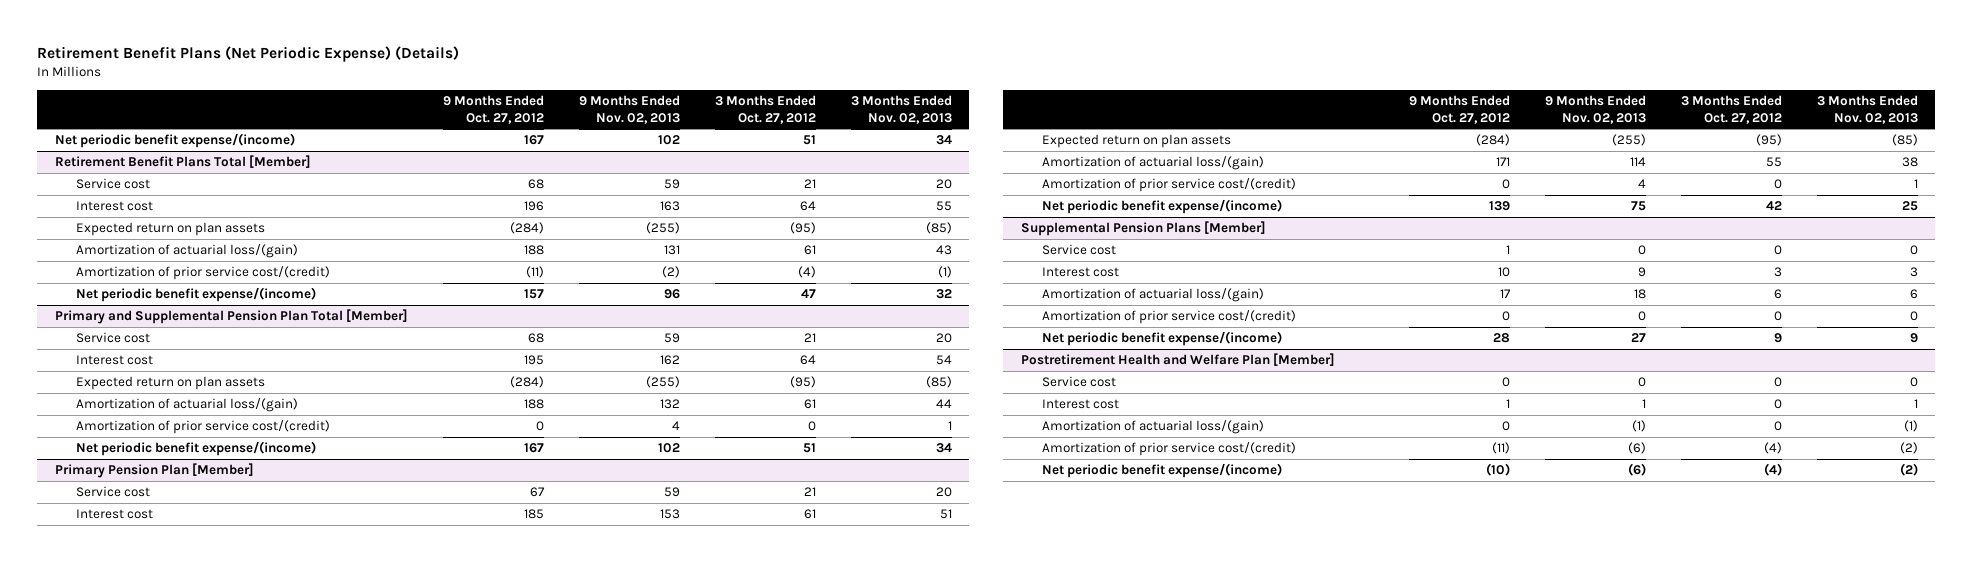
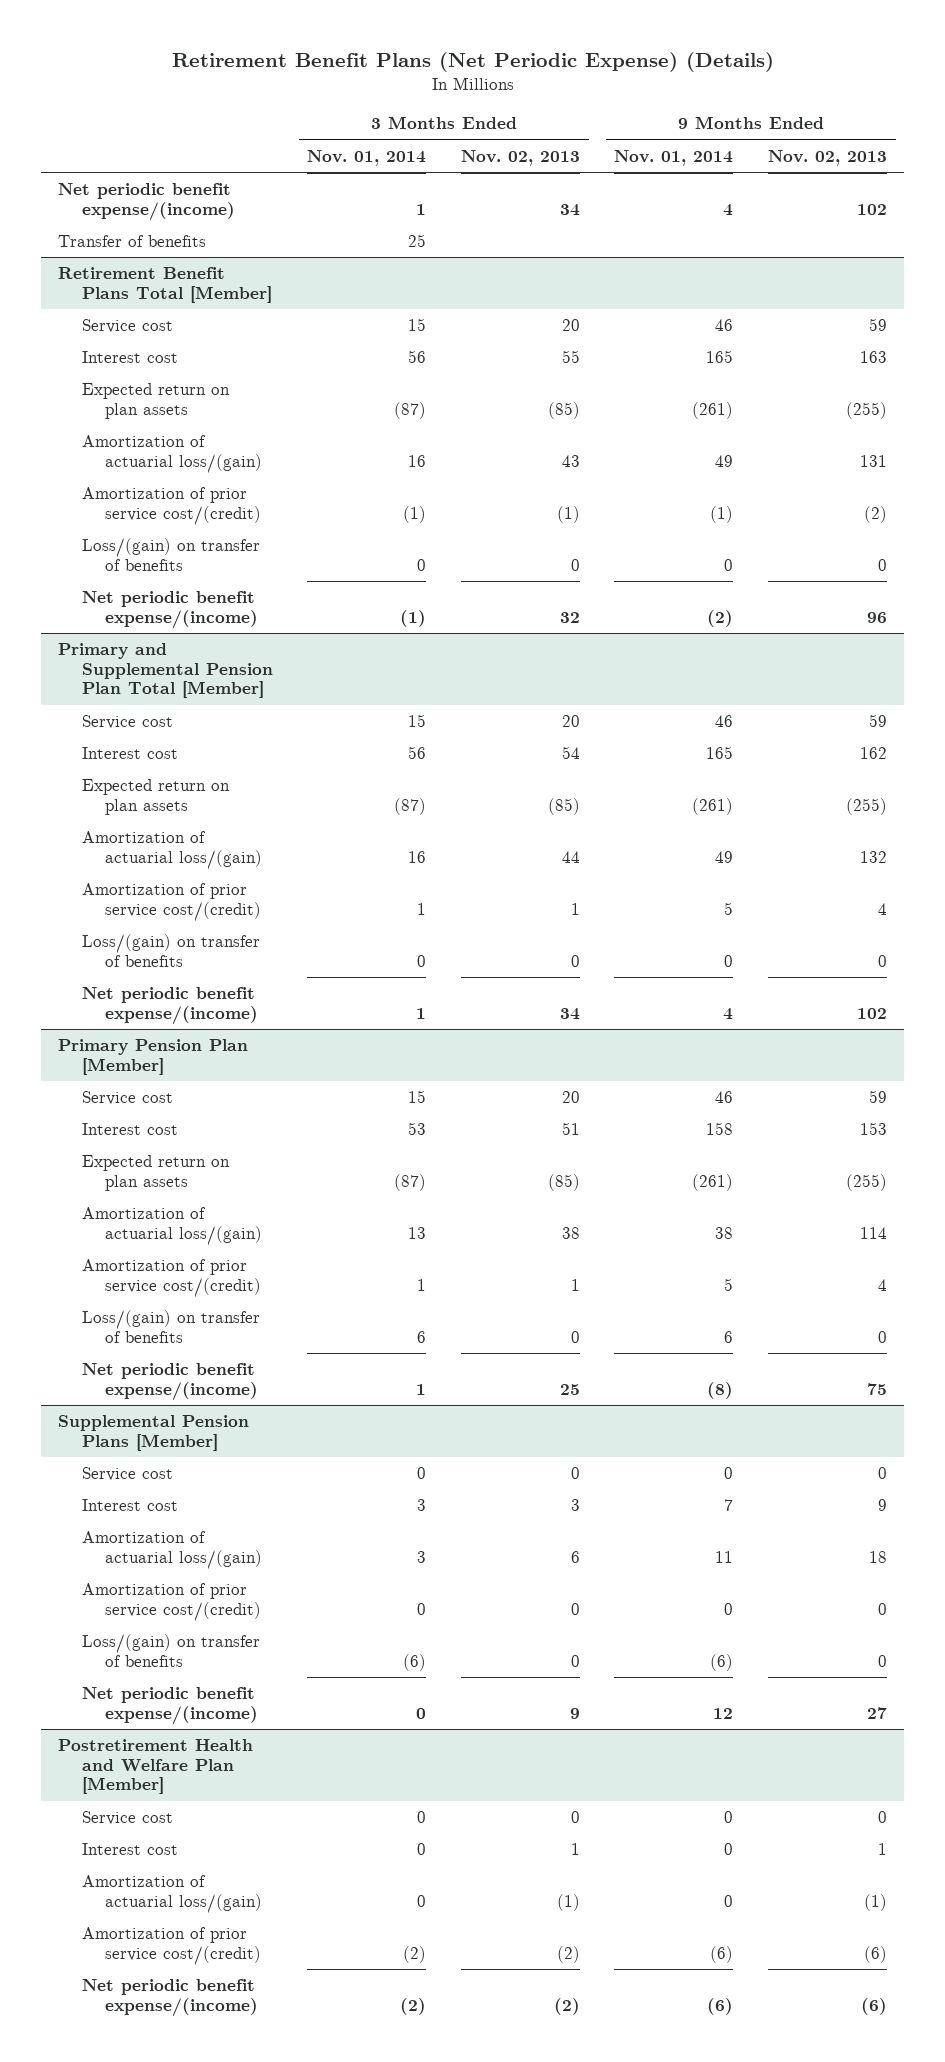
- | 9 Months Ended Oct. 27, 2012 | 9 Months Ended Nov. 02, 2013 | 3 Months Ended Oct. 27, 2012 | 3 Months Ended Nov. 02, 2013
+ | 3 Months Ended Nov. 01, 2014 | 3 Months Ended Nov. 02, 2013 | 9 Months Ended Nov. 01, 2014 | 9 Months Ended Nov. 02, 2013
+ Transfer of benefits | 25 | | |
@ Retirement Benefit Plans Total [Member]
+ Loss/(gain) on transfer of benefits | 0 | 0 | 0 | 0
@ Primary and Supplemental Pension Plan Total [Member]
+ Loss/(gain) on transfer of benefits | 0 | 0 | 0 | 0
@ Primary Pension Plan [Member]
+ Loss/(gain) on transfer of benefits | 6 | 0 | 6 | 0
@ Supplemental Pension Plans [Member]
+ Loss/(gain) on transfer of benefits | (6) | 0 | (6) | 0

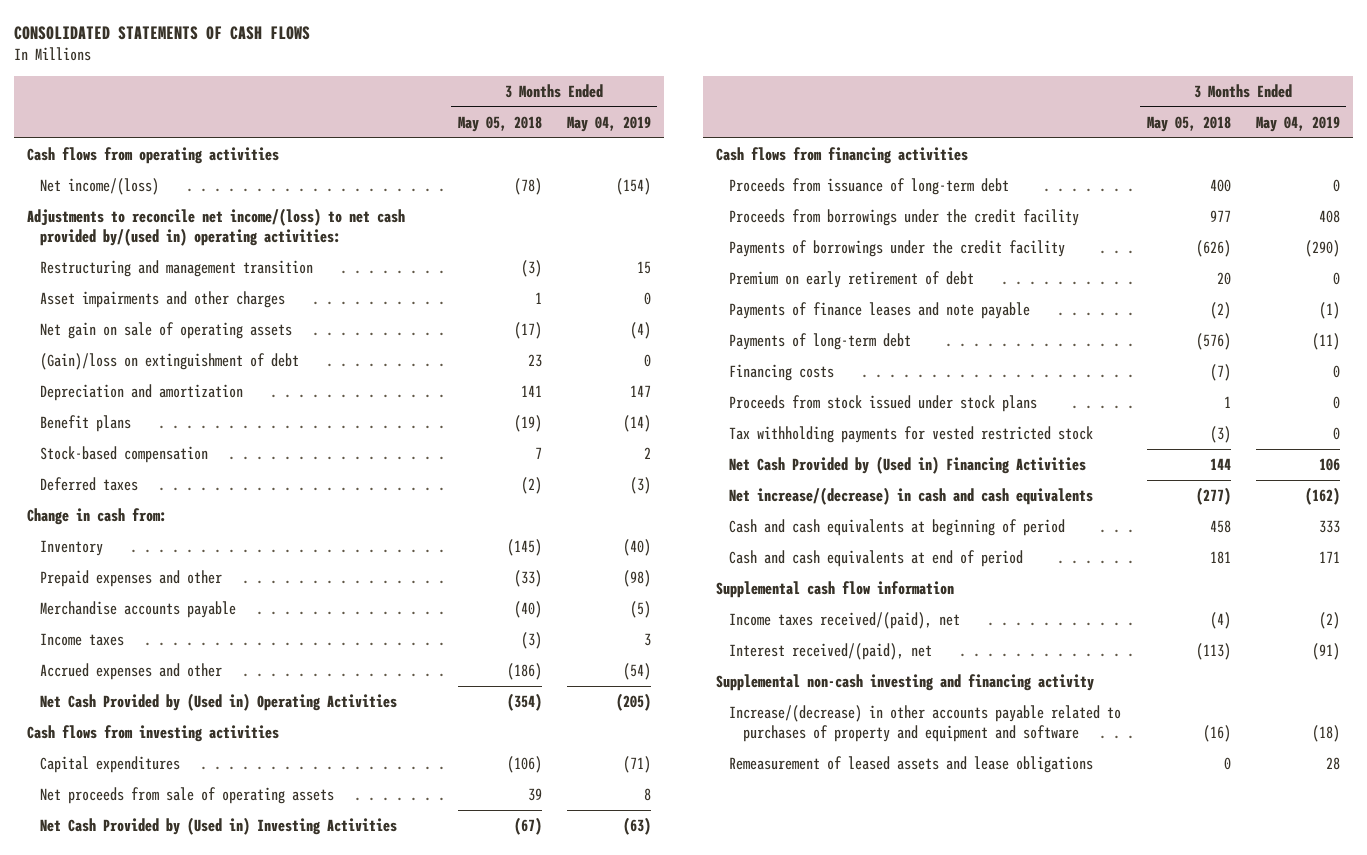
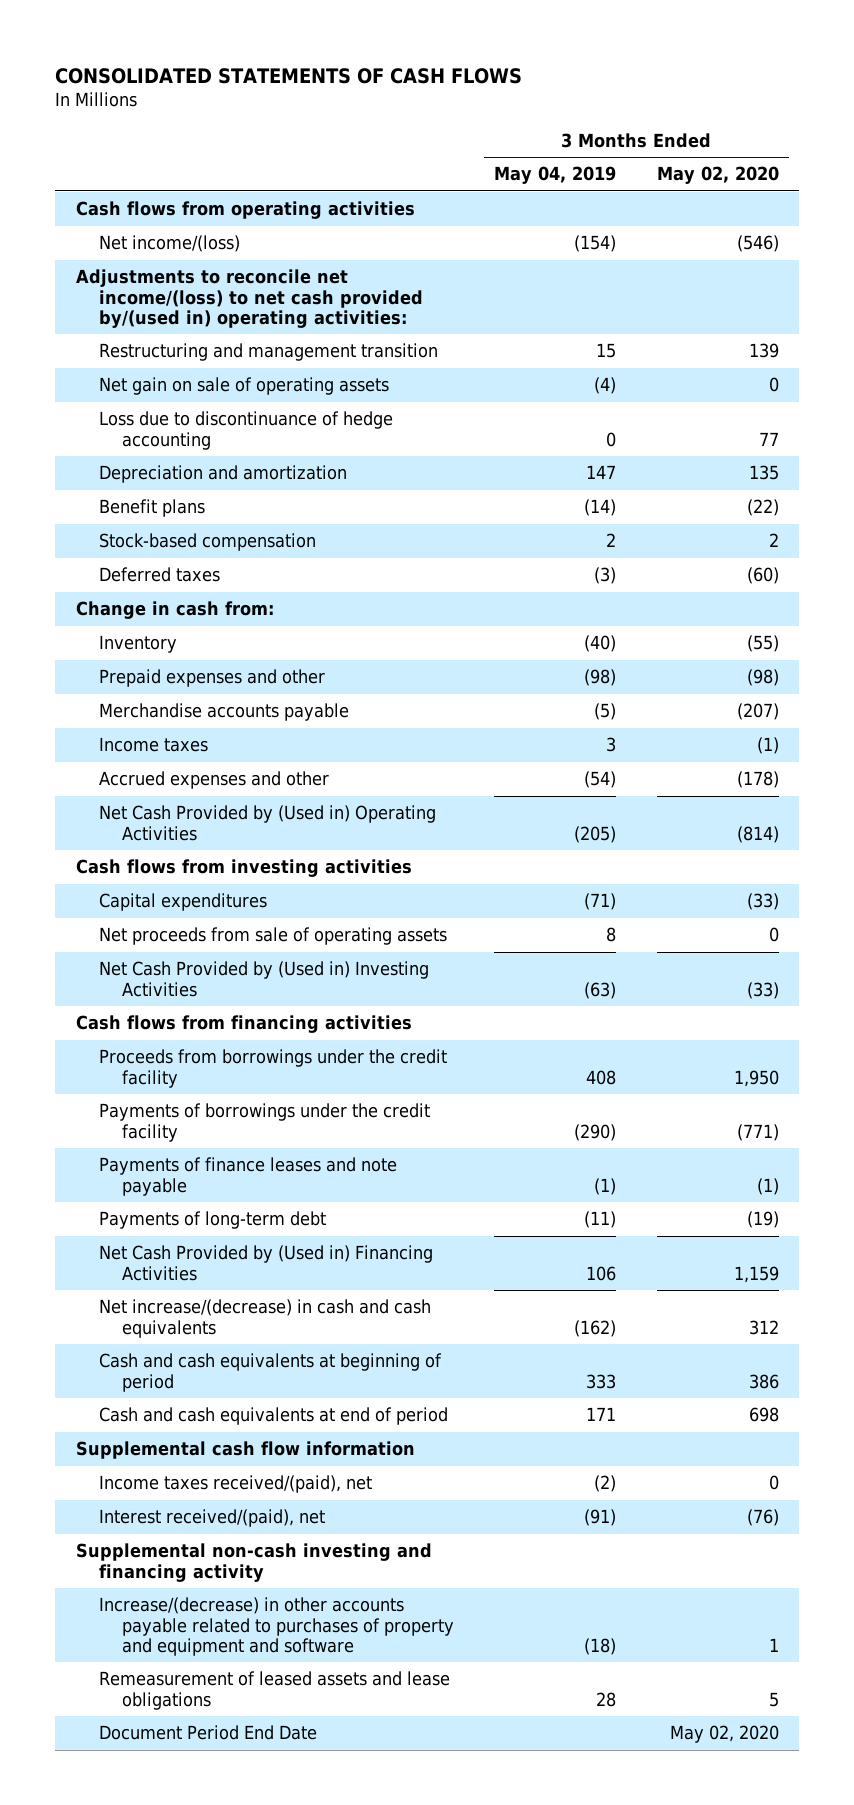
- | 3 Months Ended May 05, 2018 | 3 Months Ended May 04, 2019
+ | 3 Months Ended May 04, 2019 | 3 Months Ended May 02, 2020
- Asset impairments and other charges | 1 | 0
- (Gain)/loss on extinguishment of debt | 23 | 0
+ Loss due to discontinuance of hedge accounting | 0 | 77
- Proceeds from issuance of long-term debt | 400 | 0
- Premium on early retirement of debt | 20 | 0
- Financing costs | (7) | 0
- Proceeds from stock issued under stock plans | 1 | 0
- Tax withholding payments for vested restricted stock | (3) | 0
+ Document Period End Date | | May 02, 2020

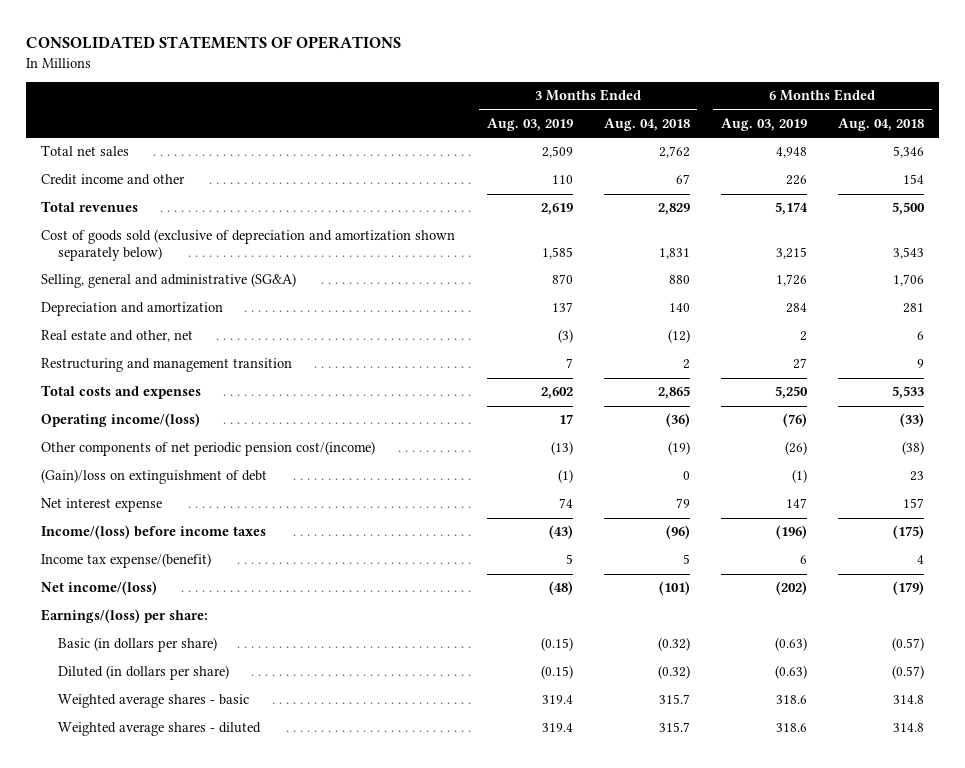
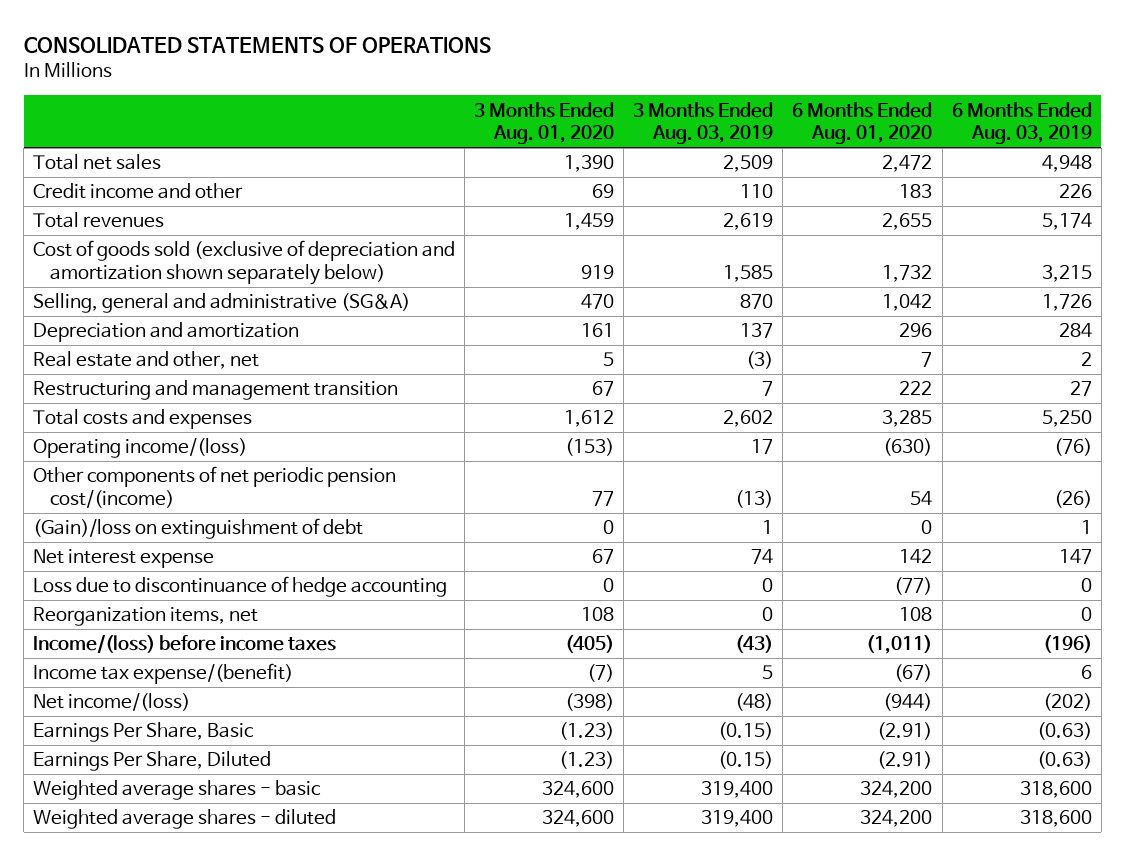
- | 3 Months Ended Aug. 03, 2019 | 3 Months Ended Aug. 04, 2018 | 6 Months Ended Aug. 03, 2019 | 6 Months Ended Aug. 04, 2018
+ | 3 Months Ended Aug. 01, 2020 | 3 Months Ended Aug. 03, 2019 | 6 Months Ended Aug. 01, 2020 | 6 Months Ended Aug. 03, 2019
- (Gain)/loss on extinguishment of debt | (1) | 0 | (1) | 23
+ (Gain)/loss on extinguishment of debt | 0 | 1 | 0 | 1
+ Loss due to discontinuance of hedge accounting | 0 | 0 | (77) | 0
+ Reorganization items, net | 108 | 0 | 108 | 0
- Earnings/(loss) per share:
- Basic (in dollars per share) | (0.15) | (0.32) | (0.63) | (0.57)
- Diluted (in dollars per share) | (0.15) | (0.32) | (0.63) | (0.57)
- Weighted average shares - basic | 319.4 | 315.7 | 318.6 | 314.8
- Weighted average shares - diluted | 319.4 | 315.7 | 318.6 | 314.8
+ Earnings Per Share, Basic | (1.23) | (0.15) | (2.91) | (0.63)
+ Earnings Per Share, Diluted | (1.23) | (0.15) | (2.91) | (0.63)
+ Weighted average shares - basic | 324,600 | 319,400 | 324,200 | 318,600
+ Weighted average shares - diluted | 324,600 | 319,400 | 324,200 | 318,600

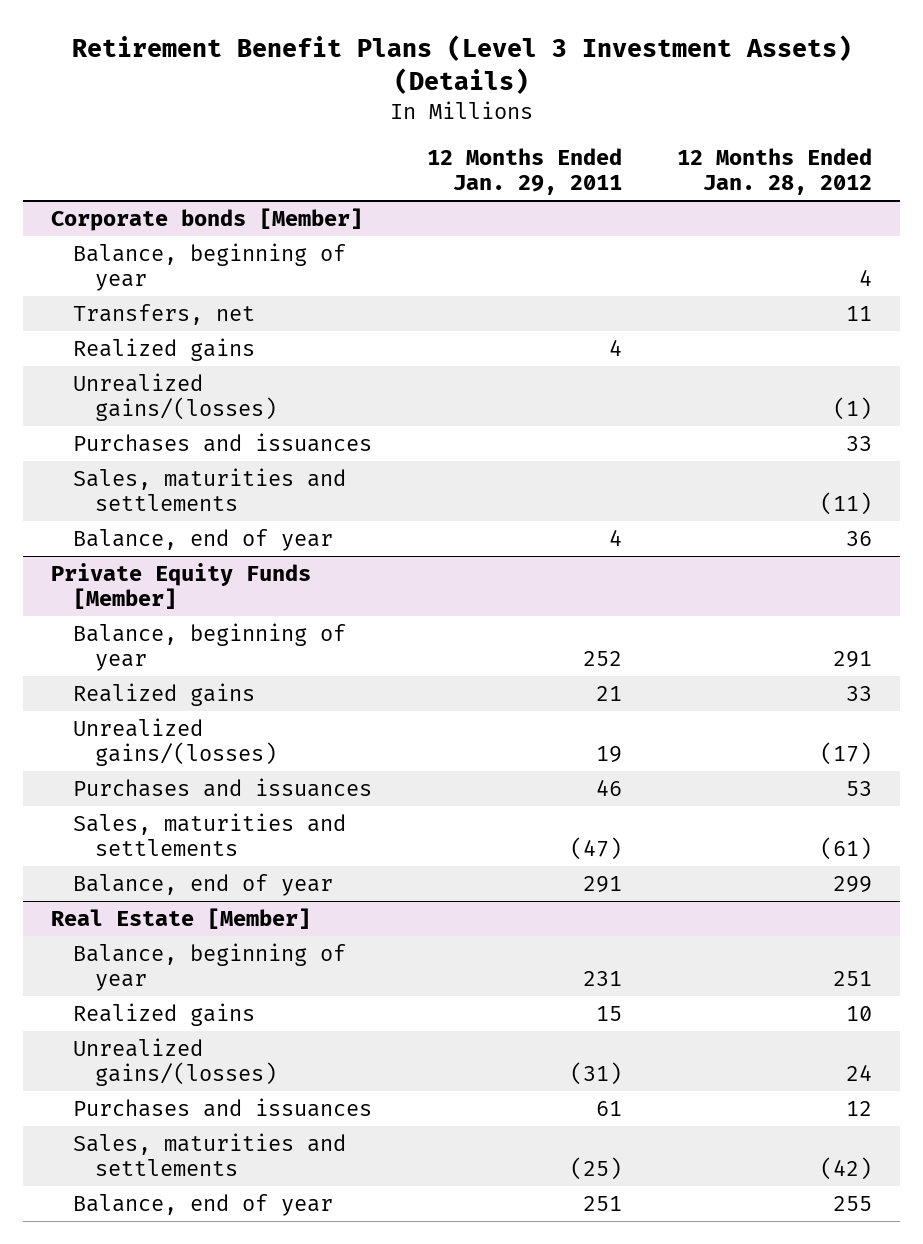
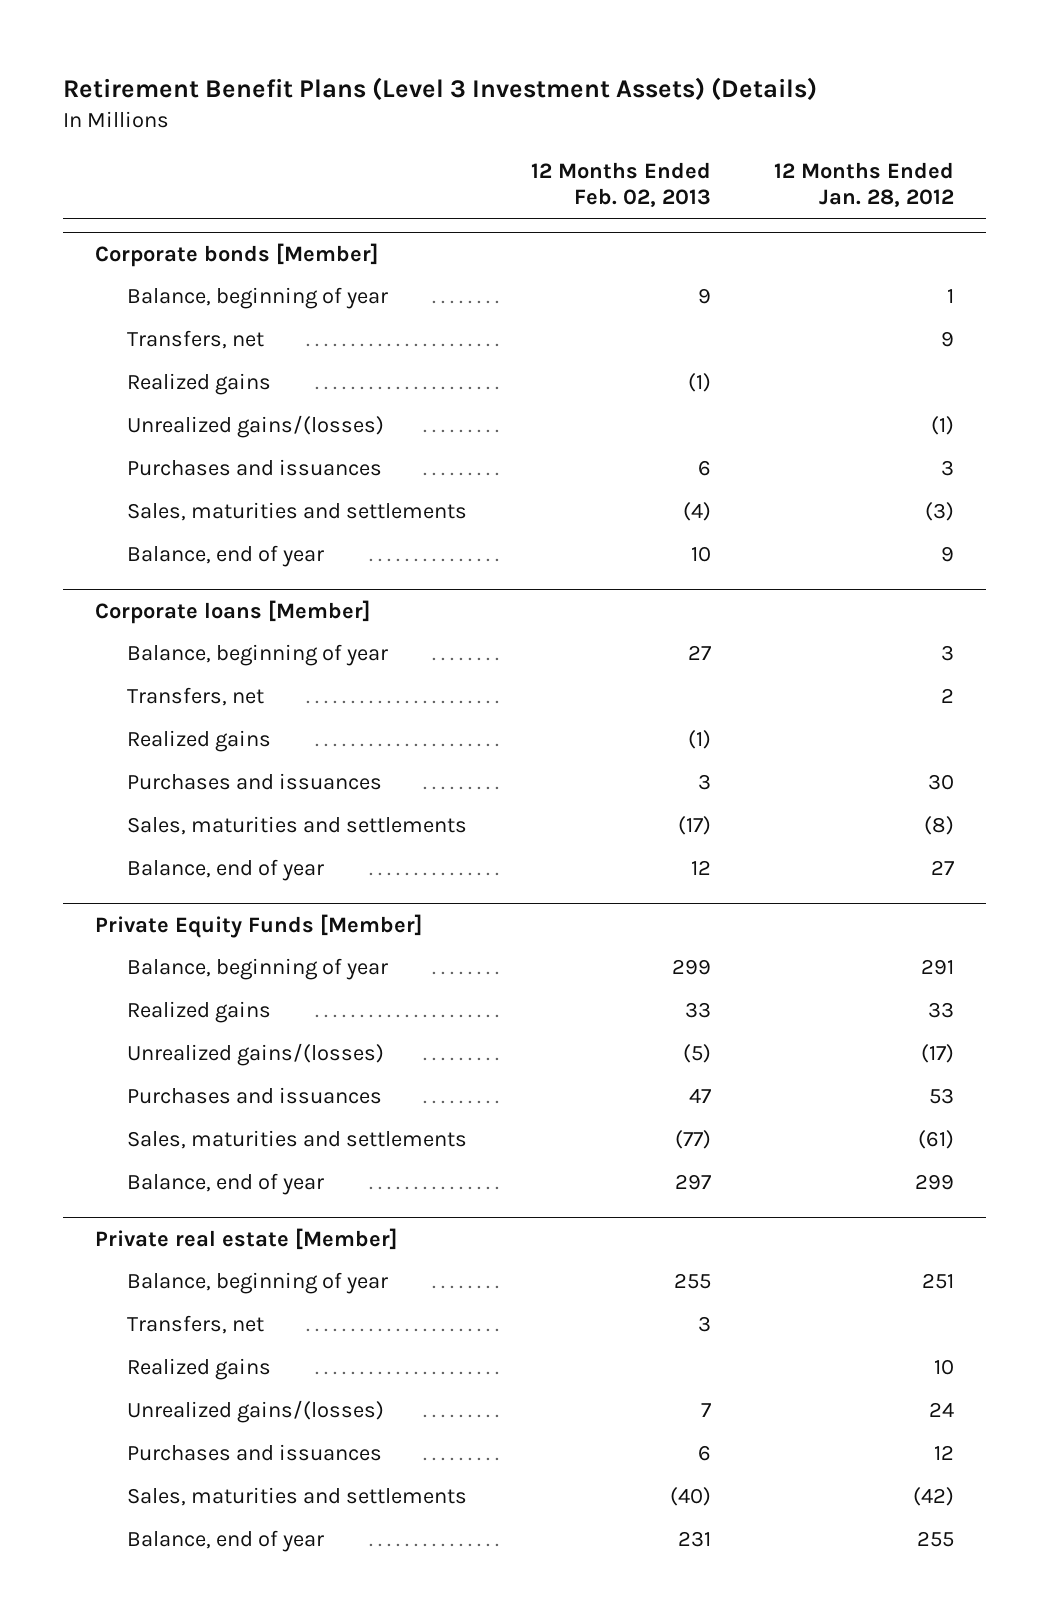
- | 12 Months Ended Jan. 29, 2011 | 12 Months Ended Jan. 28, 2012
+ | 12 Months Ended Feb. 02, 2013 | 12 Months Ended Jan. 28, 2012
@ Corporate bonds [Member]
- Balance, beginning of year | | 4
- Transfers, net | | 11
+ Balance, beginning of year | 9 | 1
+ Transfers, net | | 9
- Purchases and issuances | | 33
- Sales, maturities and settlements | | (11)
- Balance, end of year | 4 | 36
+ Purchases and issuances | 6 | 3
+ Sales, maturities and settlements | (4) | (3)
+ Balance, end of year | 10 | 9
+ Corporate loans [Member]
+ Balance, beginning of year | 27 | 3
+ Transfers, net | | 2
+ Realized gains | (1) |
+ Purchases and issuances | 3 | 30
+ Sales, maturities and settlements | (17) | (8)
+ Balance, end of year | 12 | 27
- Real Estate [Member]
+ Private real estate [Member]
+ Transfers, net | 3 |

